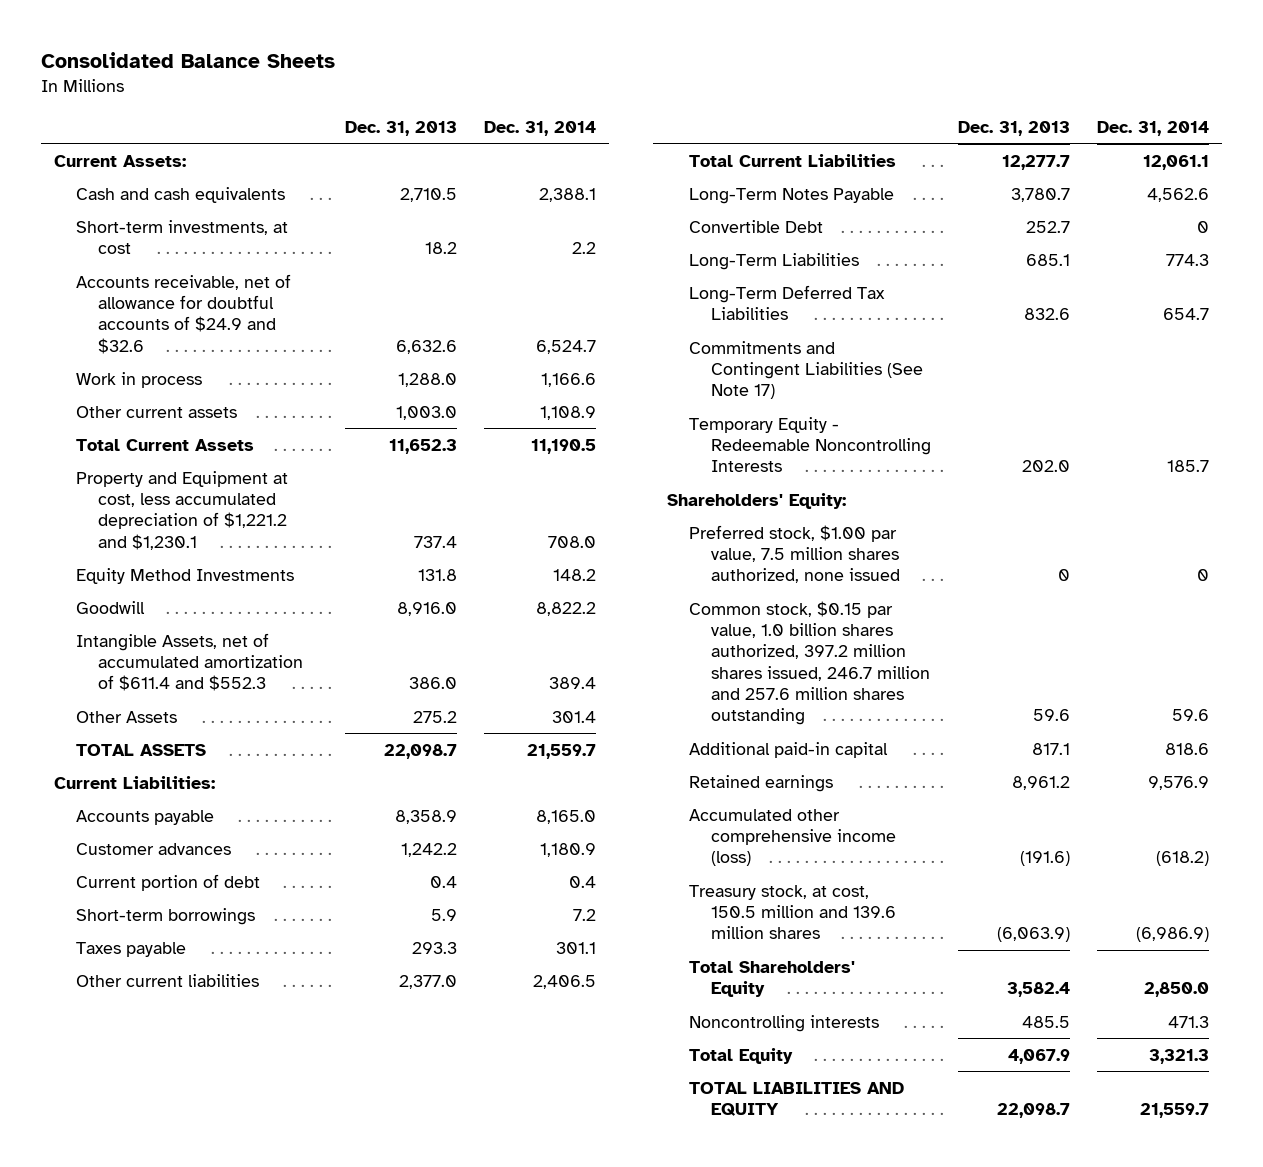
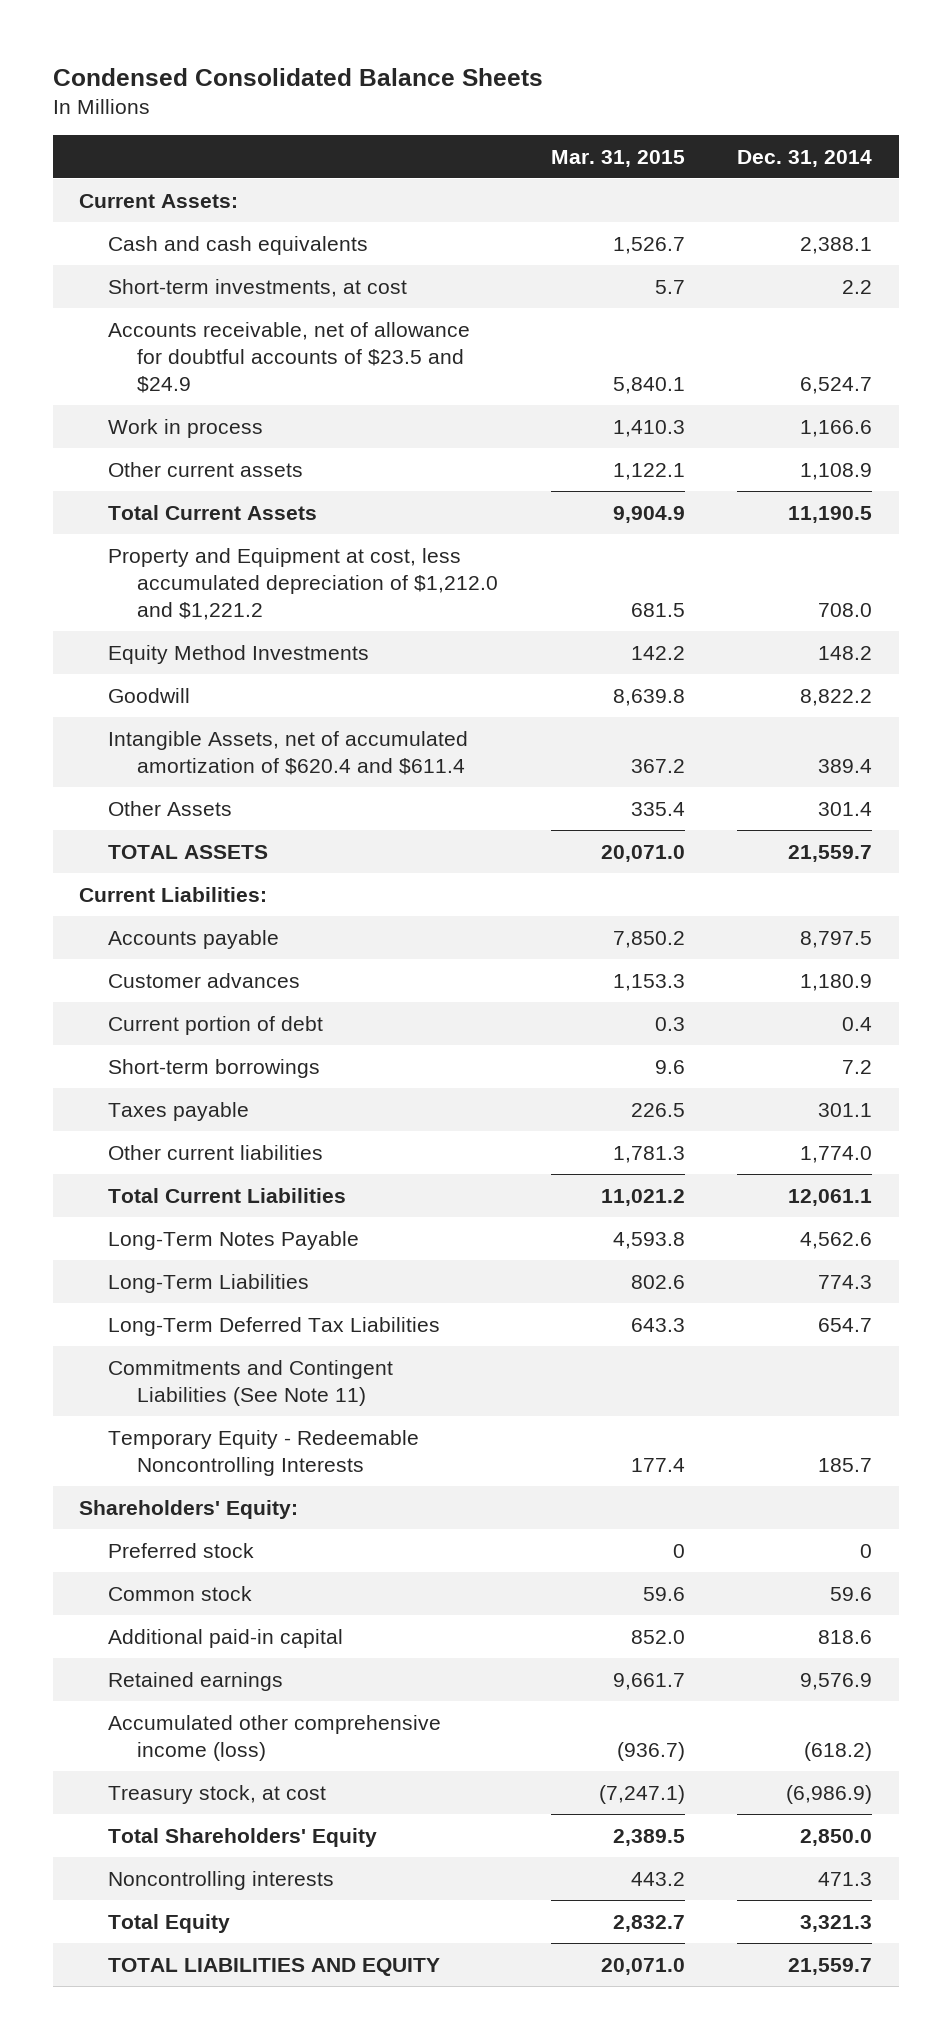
- Consolidated Balance Sheets
+ Condensed Consolidated Balance Sheets
- | Dec. 31, 2013 | Dec. 31, 2014
+ | Mar. 31, 2015 | Dec. 31, 2014
- Accounts receivable, net of allowance for doubtful accounts of $24.9 and $32.6 | 6,632.6 | 6,524.7
+ Accounts receivable, net of allowance for doubtful accounts of $23.5 and $24.9 | 5,840.1 | 6,524.7
- Property and Equipment at cost, less accumulated depreciation of $1,221.2 and $1,230.1 | 737.4 | 708.0
+ Property and Equipment at cost, less accumulated depreciation of $1,212.0 and $1,221.2 | 681.5 | 708.0
- Intangible Assets, net of accumulated amortization of $611.4 and $552.3 | 386.0 | 389.4
+ Intangible Assets, net of accumulated amortization of $620.4 and $611.4 | 367.2 | 389.4
- Accounts payable | 8,358.9 | 8,165.0
+ Accounts payable | 7,850.2 | 8,797.5
- Other current liabilities | 2,377.0 | 2,406.5
+ Other current liabilities | 1,781.3 | 1,774.0
- Convertible Debt | 252.7 | 0
- Commitments and Contingent Liabilities (See Note 17)
+ Commitments and Contingent Liabilities (See Note 11)
- Preferred stock, $1.00 par value, 7.5 million shares authorized, none issued | 0 | 0
- Common stock, $0.15 par value, 1.0 billion shares authorized, 397.2 million shares issued, 246.7 million and 257.6 million shares outstanding | 59.6 | 59.6
+ Preferred stock | 0 | 0
+ Common stock | 59.6 | 59.6
- Treasury stock, at cost, 150.5 million and 139.6 million shares | (6,063.9) | (6,986.9)
+ Treasury stock, at cost | (7,247.1) | (6,986.9)

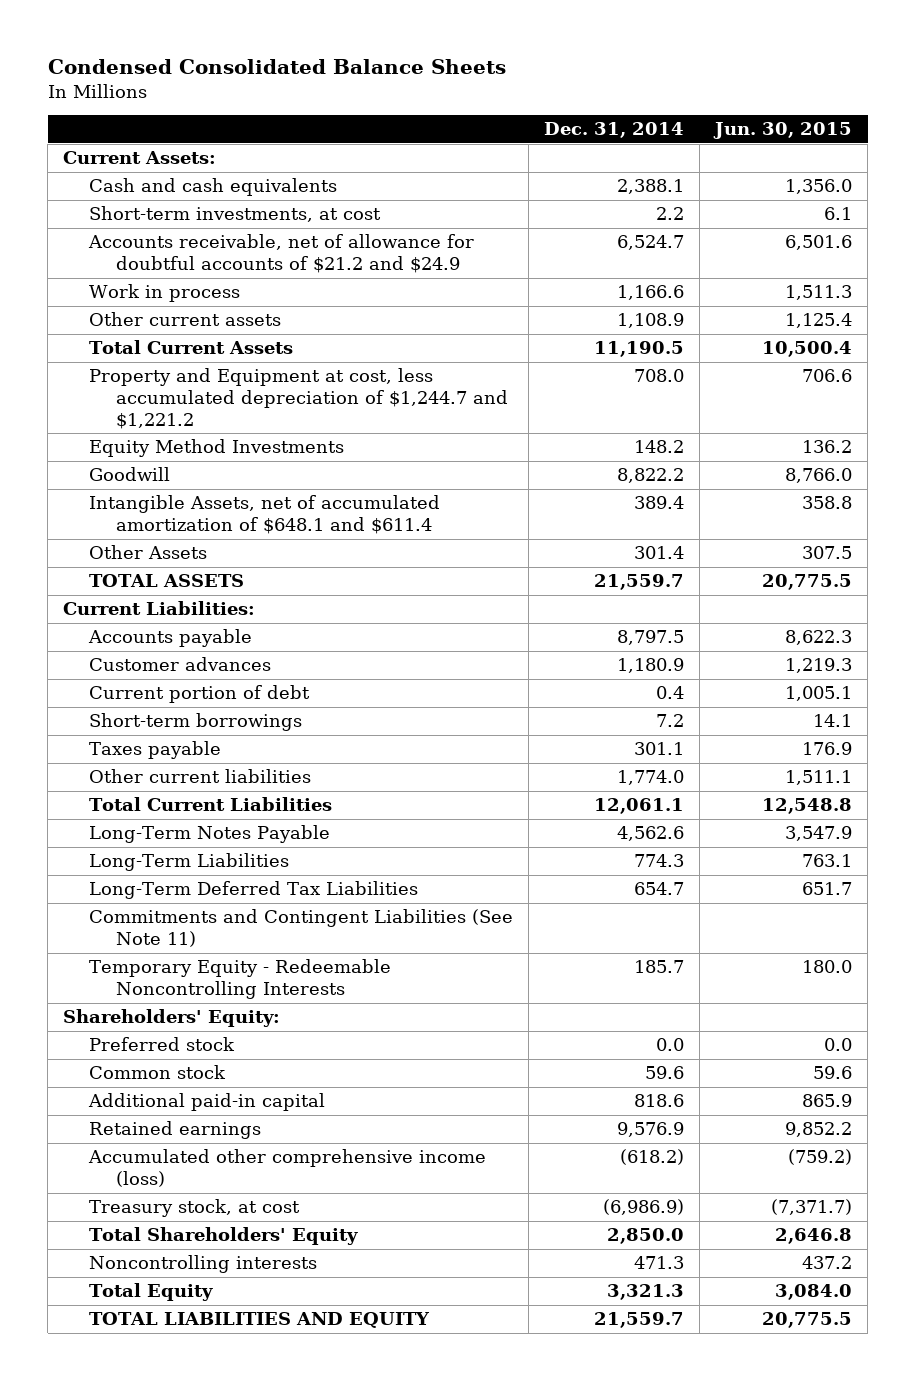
- | Mar. 31, 2015 | Dec. 31, 2014
+ | Dec. 31, 2014 | Jun. 30, 2015
- Accounts receivable, net of allowance for doubtful accounts of $23.5 and $24.9 | 5,840.1 | 6,524.7
+ Accounts receivable, net of allowance for doubtful accounts of $21.2 and $24.9 | 6,524.7 | 6,501.6
- Property and Equipment at cost, less accumulated depreciation of $1,212.0 and $1,221.2 | 681.5 | 708.0
+ Property and Equipment at cost, less accumulated depreciation of $1,244.7 and $1,221.2 | 708.0 | 706.6
- Intangible Assets, net of accumulated amortization of $620.4 and $611.4 | 367.2 | 389.4
+ Intangible Assets, net of accumulated amortization of $648.1 and $611.4 | 389.4 | 358.8
- Preferred stock | 0 | 0
+ Preferred stock | 0.0 | 0.0

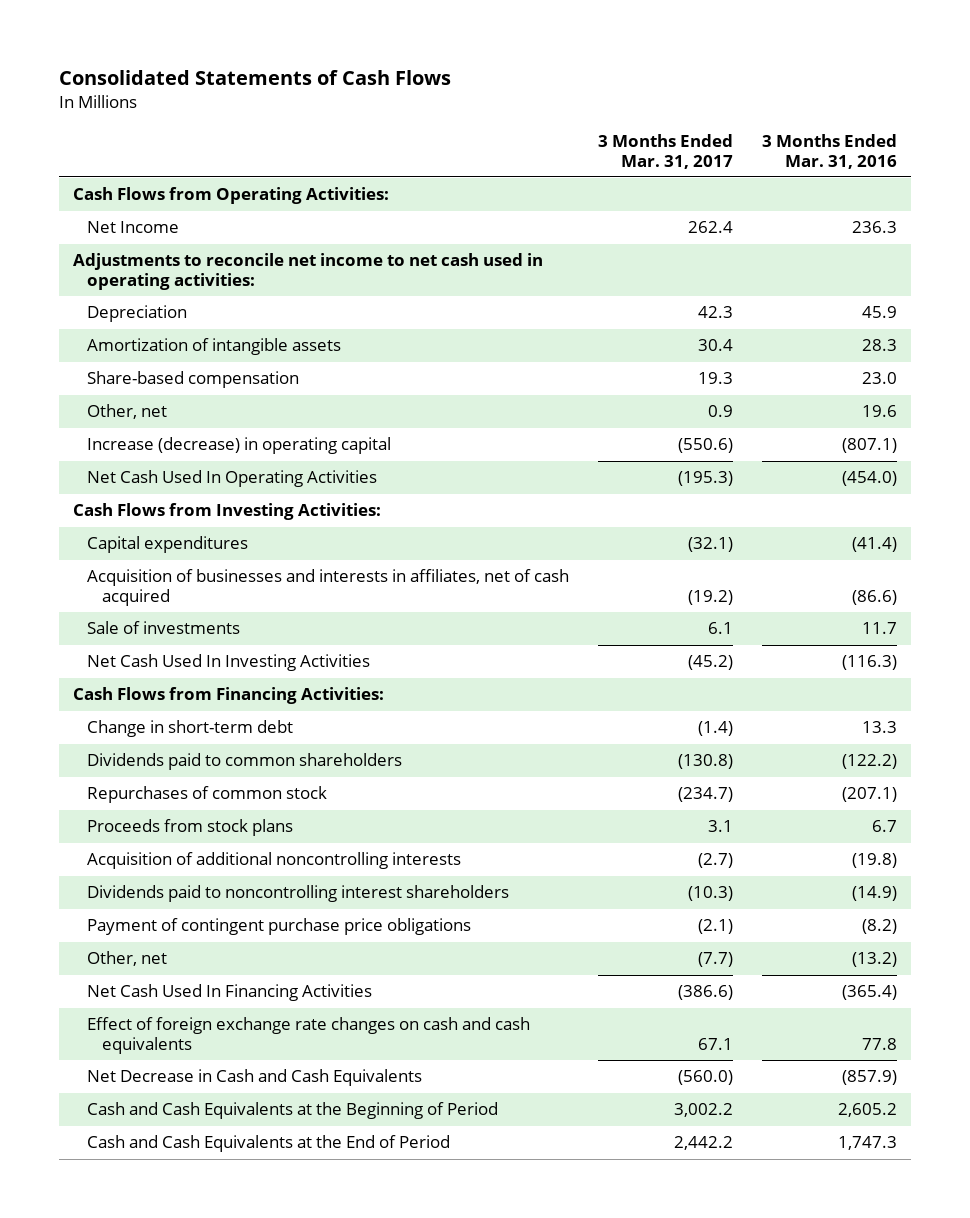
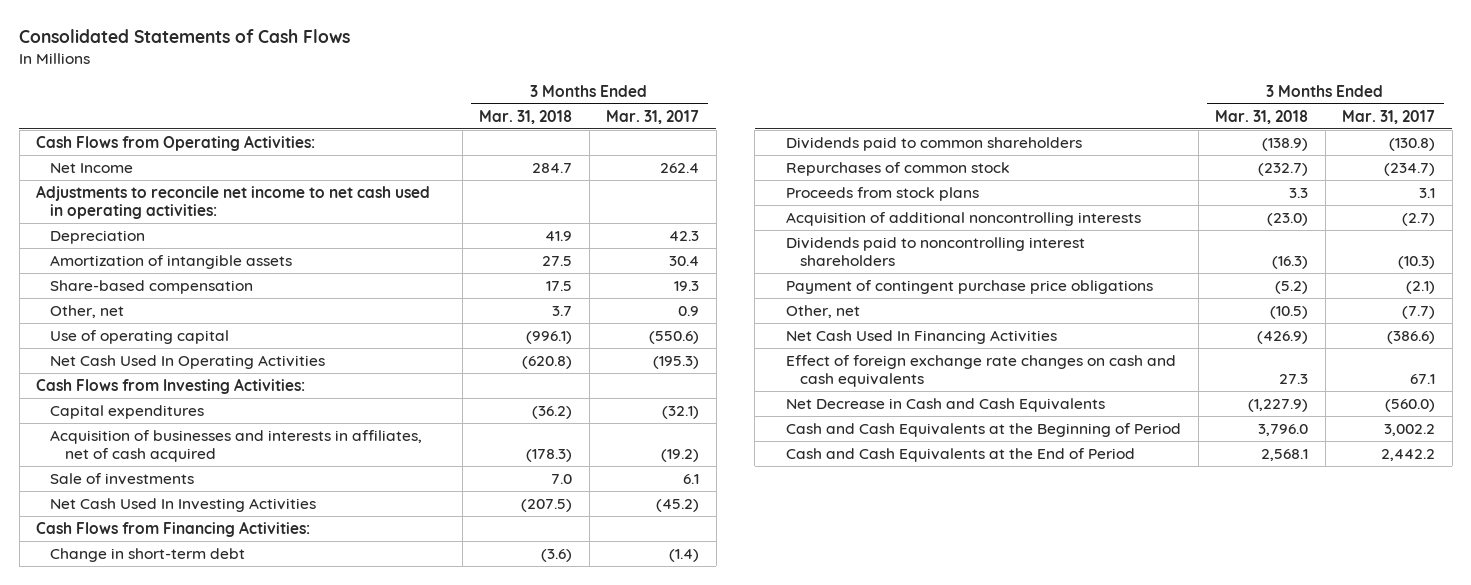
- | 3 Months Ended Mar. 31, 2017 | 3 Months Ended Mar. 31, 2016
+ | 3 Months Ended Mar. 31, 2018 | 3 Months Ended Mar. 31, 2017
- Increase (decrease) in operating capital | (550.6) | (807.1)
+ Use of operating capital | (996.1) | (550.6)

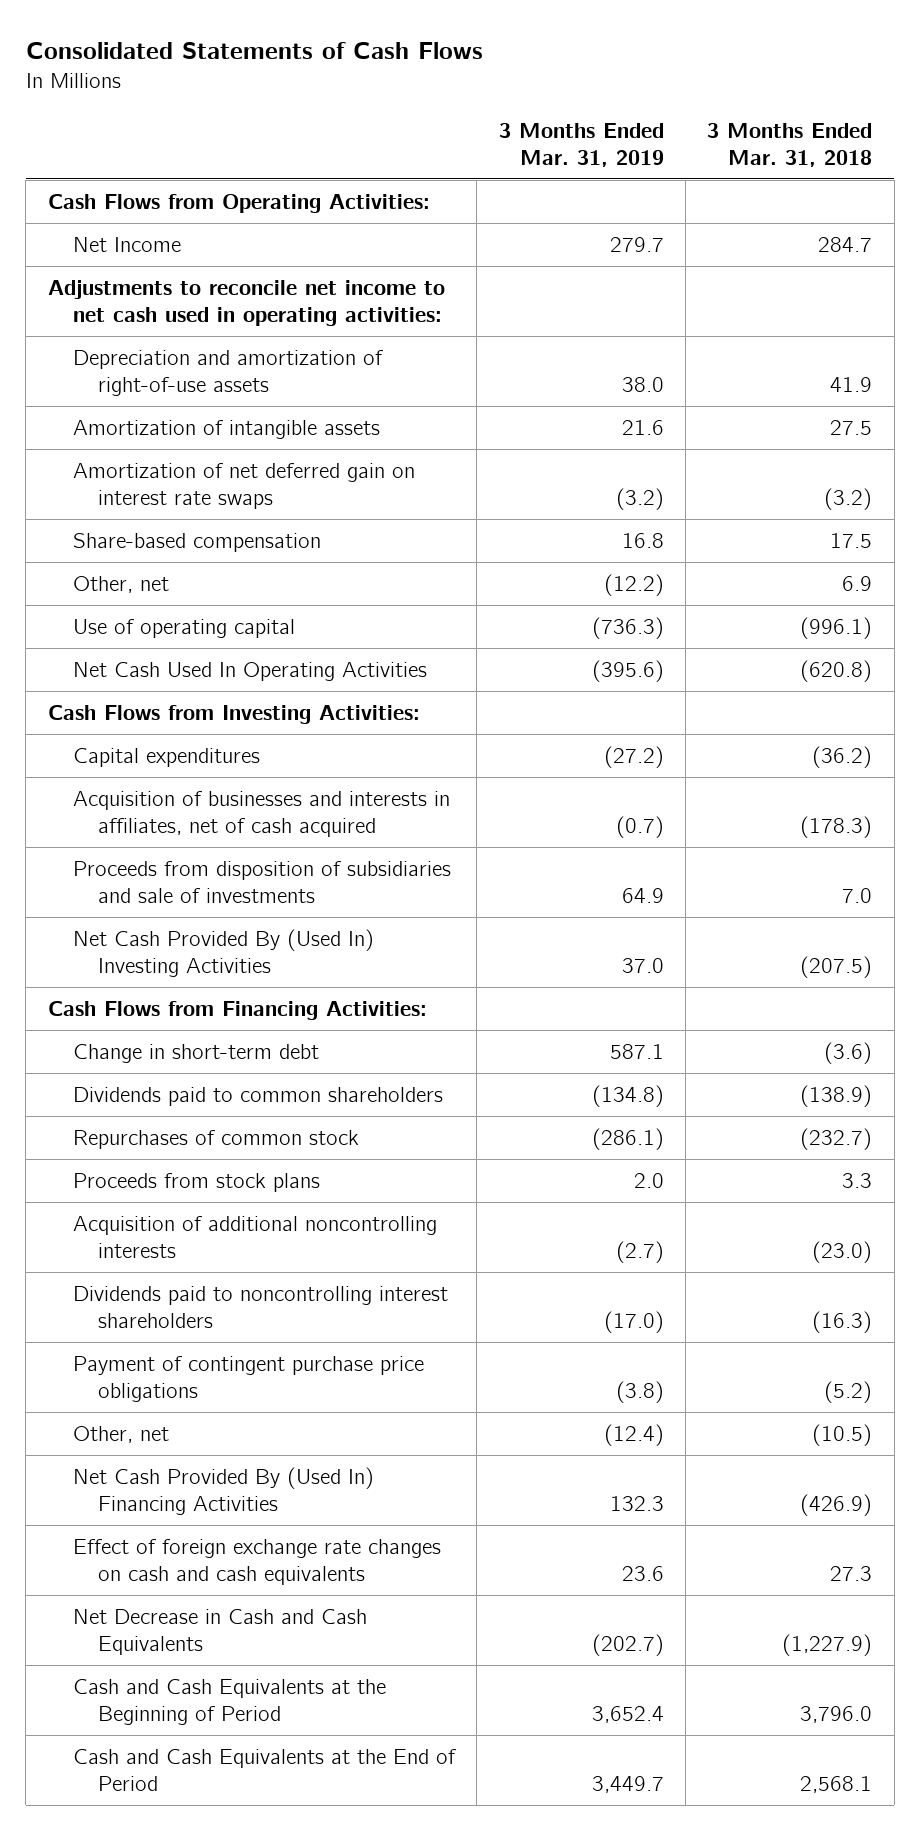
- | 3 Months Ended Mar. 31, 2018 | 3 Months Ended Mar. 31, 2017
+ | 3 Months Ended Mar. 31, 2019 | 3 Months Ended Mar. 31, 2018
- Depreciation | 41.9 | 42.3
+ Depreciation and amortization of right-of-use assets | 38.0 | 41.9
+ Amortization of net deferred gain on interest rate swaps | (3.2) | (3.2)
- Other, net | 3.7 | 0.9
+ Other, net | (12.2) | 6.9
- Sale of investments | 7.0 | 6.1
- Net Cash Used In Investing Activities | (207.5) | (45.2)
+ Proceeds from disposition of subsidiaries and sale of investments | 64.9 | 7.0
+ Net Cash Provided By (Used In) Investing Activities | 37.0 | (207.5)
- Net Cash Used In Financing Activities | (426.9) | (386.6)
+ Net Cash Provided By (Used In) Financing Activities | 132.3 | (426.9)

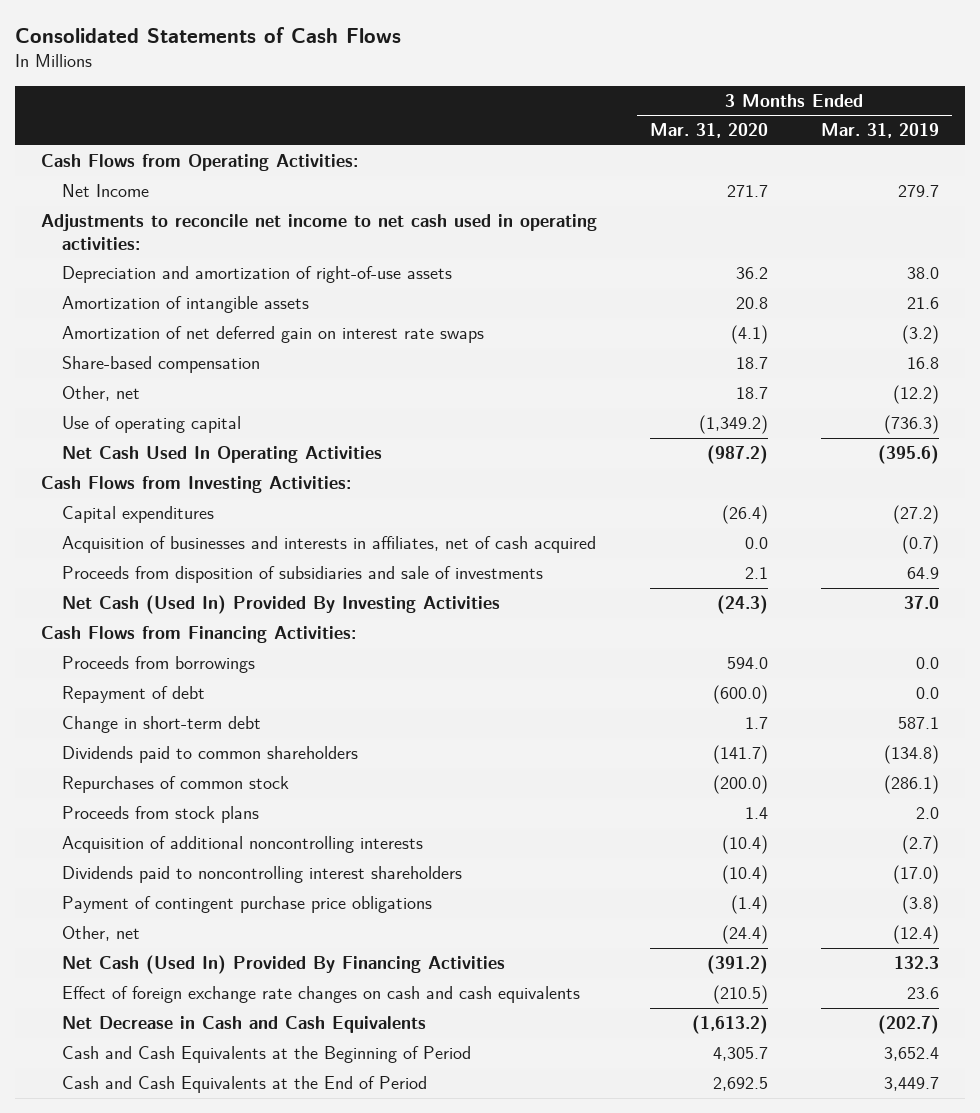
- | 3 Months Ended Mar. 31, 2019 | 3 Months Ended Mar. 31, 2018
+ | 3 Months Ended Mar. 31, 2020 | 3 Months Ended Mar. 31, 2019
- Net Cash Provided By (Used In) Investing Activities | 37.0 | (207.5)
+ Net Cash (Used In) Provided By Investing Activities | (24.3) | 37.0
+ Proceeds from borrowings | 594.0 | 0.0
+ Repayment of debt | (600.0) | 0.0
- Net Cash Provided By (Used In) Financing Activities | 132.3 | (426.9)
+ Net Cash (Used In) Provided By Financing Activities | (391.2) | 132.3

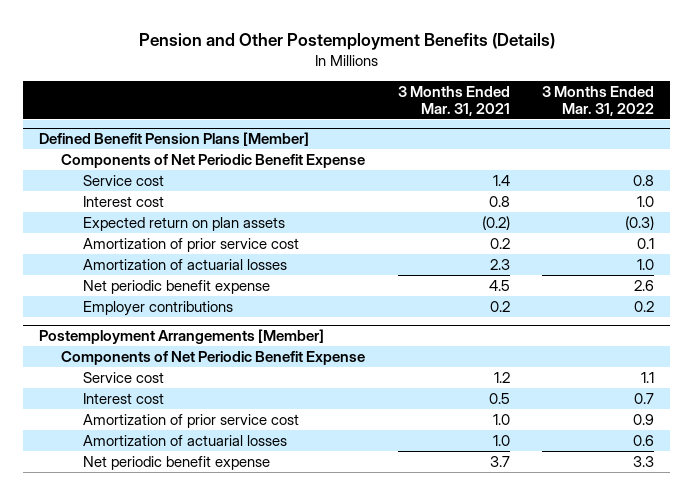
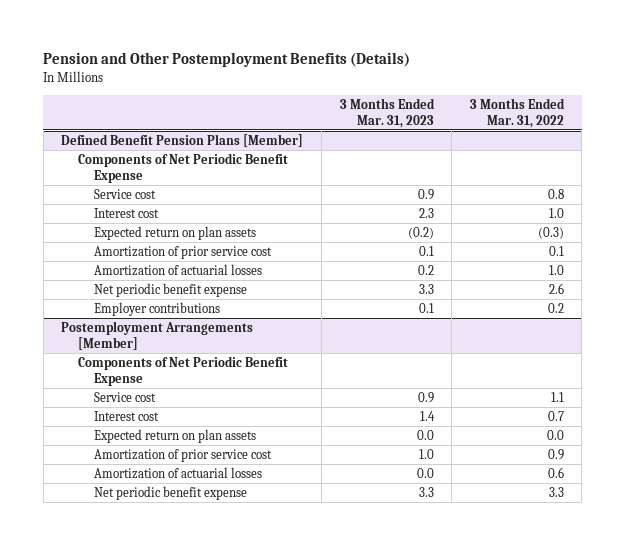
- | 3 Months Ended Mar. 31, 2021 | 3 Months Ended Mar. 31, 2022
+ | 3 Months Ended Mar. 31, 2023 | 3 Months Ended Mar. 31, 2022
@ Postemployment Arrangements [Member]
+ Expected return on plan assets | 0.0 | 0.0

